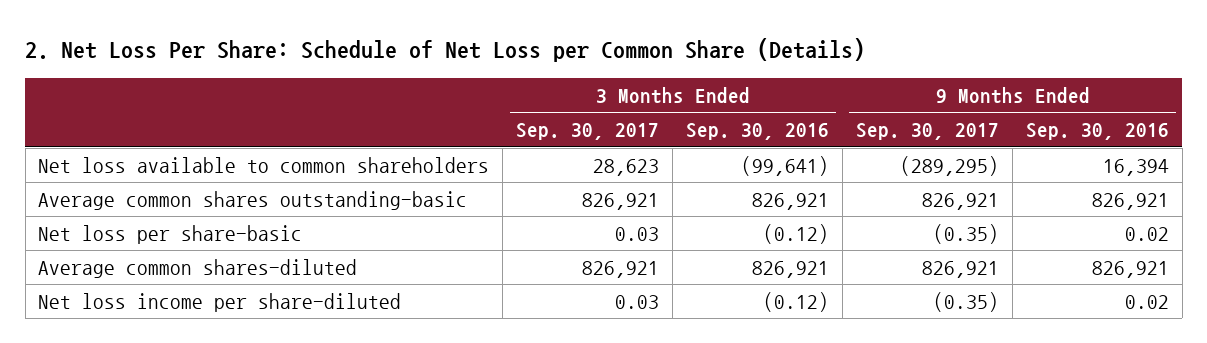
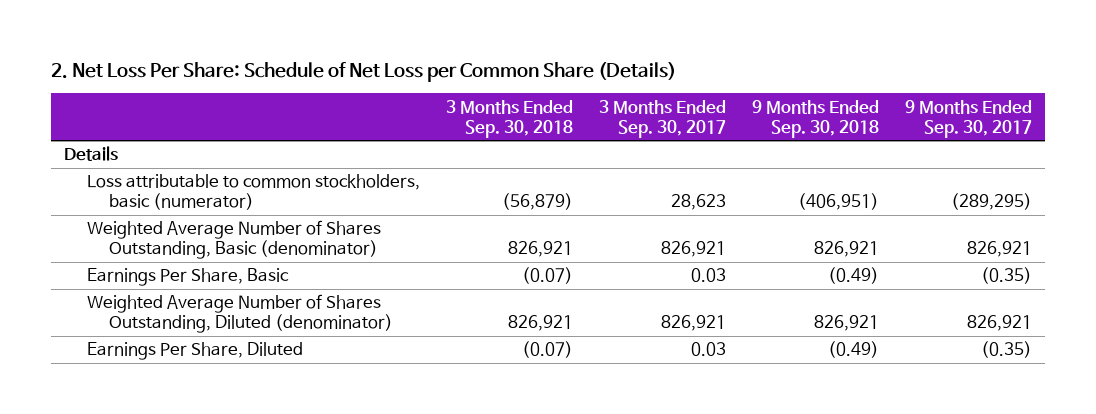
- | 3 Months Ended Sep. 30, 2017 | 3 Months Ended Sep. 30, 2016 | 9 Months Ended Sep. 30, 2017 | 9 Months Ended Sep. 30, 2016
+ | 3 Months Ended Sep. 30, 2018 | 3 Months Ended Sep. 30, 2017 | 9 Months Ended Sep. 30, 2018 | 9 Months Ended Sep. 30, 2017
- Net loss available to common shareholders | 28,623 | (99,641) | (289,295) | 16,394
- Average common shares outstanding-basic | 826,921 | 826,921 | 826,921 | 826,921
- Net loss per share-basic | 0.03 | (0.12) | (0.35) | 0.02
- Average common shares-diluted | 826,921 | 826,921 | 826,921 | 826,921
- Net loss income per share-diluted | 0.03 | (0.12) | (0.35) | 0.02
+ Details
+ Loss attributable to common stockholders, basic (numerator) | (56,879) | 28,623 | (406,951) | (289,295)
+ Weighted Average Number of Shares Outstanding, Basic (denominator) | 826,921 | 826,921 | 826,921 | 826,921
+ Earnings Per Share, Basic | (0.07) | 0.03 | (0.49) | (0.35)
+ Weighted Average Number of Shares Outstanding, Diluted (denominator) | 826,921 | 826,921 | 826,921 | 826,921
+ Earnings Per Share, Diluted | (0.07) | 0.03 | (0.49) | (0.35)

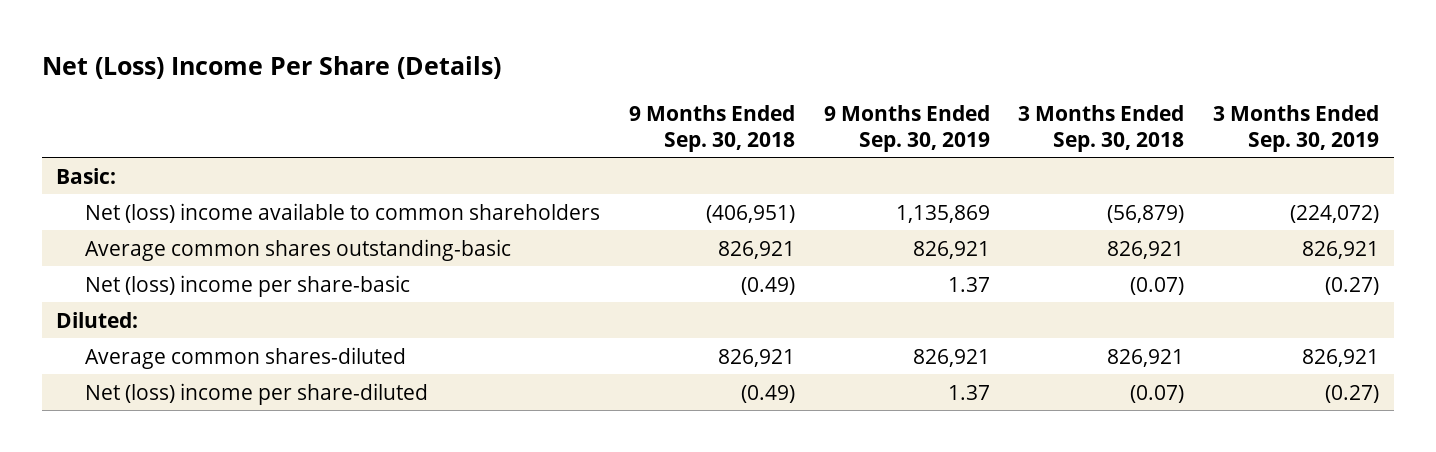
- 2. Net Loss Per Share: Schedule of Net Loss per Common Share (Details)
+ Net (Loss) Income Per Share (Details)
- | 3 Months Ended Sep. 30, 2018 | 3 Months Ended Sep. 30, 2017 | 9 Months Ended Sep. 30, 2018 | 9 Months Ended Sep. 30, 2017
+ | 9 Months Ended Sep. 30, 2018 | 9 Months Ended Sep. 30, 2019 | 3 Months Ended Sep. 30, 2018 | 3 Months Ended Sep. 30, 2019
- Details
- Loss attributable to common stockholders, basic (numerator) | (56,879) | 28,623 | (406,951) | (289,295)
- Weighted Average Number of Shares Outstanding, Basic (denominator) | 826,921 | 826,921 | 826,921 | 826,921
- Earnings Per Share, Basic | (0.07) | 0.03 | (0.49) | (0.35)
- Weighted Average Number of Shares Outstanding, Diluted (denominator) | 826,921 | 826,921 | 826,921 | 826,921
- Earnings Per Share, Diluted | (0.07) | 0.03 | (0.49) | (0.35)
+ Basic:
+ Net (loss) income available to common shareholders | (406,951) | 1,135,869 | (56,879) | (224,072)
+ Average common shares outstanding-basic | 826,921 | 826,921 | 826,921 | 826,921
+ Net (loss) income per share-basic | (0.49) | 1.37 | (0.07) | (0.27)
+ Diluted:
+ Average common shares-diluted | 826,921 | 826,921 | 826,921 | 826,921
+ Net (loss) income per share-diluted | (0.49) | 1.37 | (0.07) | (0.27)

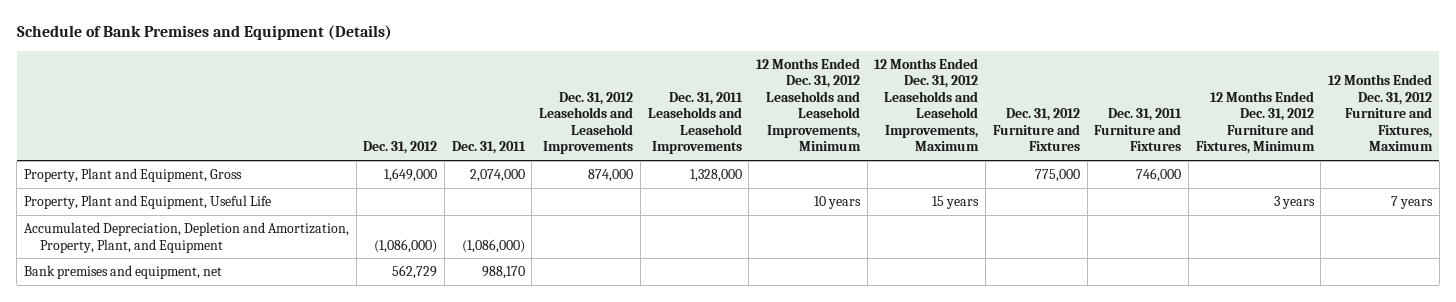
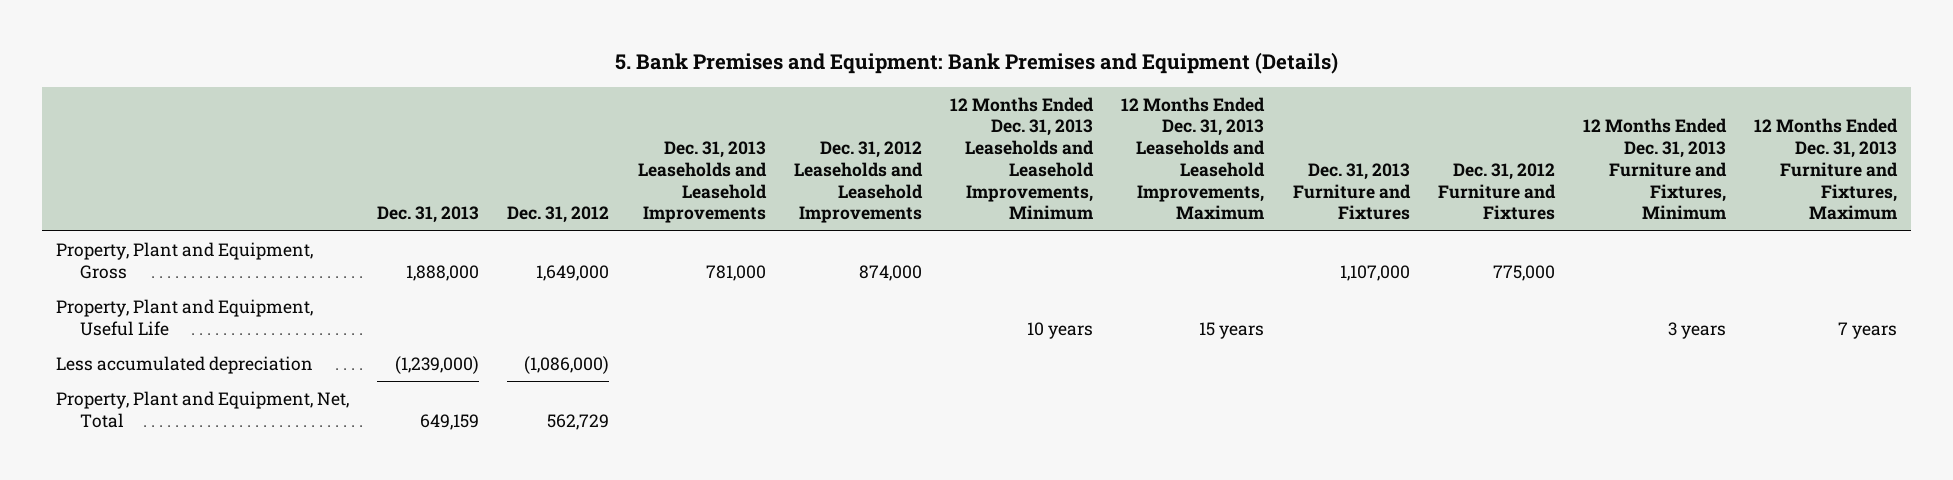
- Schedule of Bank Premises and Equipment (Details)
+ 5. Bank Premises and Equipment: Bank Premises and Equipment (Details)
- | Dec. 31, 2012 | Dec. 31, 2011 | Dec. 31, 2012 Leaseholds and Leasehold Improvements | Dec. 31, 2011 Leaseholds and Leasehold Improvements | 12 Months Ended Dec. 31, 2012 Leaseholds and Leasehold Improvements, Minimum | 12 Months Ended Dec. 31, 2012 Leaseholds and Leasehold Improvements, Maximum | Dec. 31, 2012 Furniture and Fixtures | Dec. 31, 2011 Furniture and Fixtures | 12 Months Ended Dec. 31, 2012 Furniture and Fixtures, Minimum | 12 Months Ended Dec. 31, 2012 Furniture and Fixtures, Maximum
+ | Dec. 31, 2013 | Dec. 31, 2012 | Dec. 31, 2013 Leaseholds and Leasehold Improvements | Dec. 31, 2012 Leaseholds and Leasehold Improvements | 12 Months Ended Dec. 31, 2013 Leaseholds and Leasehold Improvements, Minimum | 12 Months Ended Dec. 31, 2013 Leaseholds and Leasehold Improvements, Maximum | Dec. 31, 2013 Furniture and Fixtures | Dec. 31, 2012 Furniture and Fixtures | 12 Months Ended Dec. 31, 2013 Furniture and Fixtures, Minimum | 12 Months Ended Dec. 31, 2013 Furniture and Fixtures, Maximum
- Accumulated Depreciation, Depletion and Amortization, Property, Plant, and Equipment | (1,086,000) | (1,086,000) | | | | | | | |
- Bank premises and equipment, net | 562,729 | 988,170 | | | | | | | |
+ Less accumulated depreciation | (1,239,000) | (1,086,000) | | | | | | | |
+ Property, Plant and Equipment, Net, Total | 649,159 | 562,729 | | | | | | | |

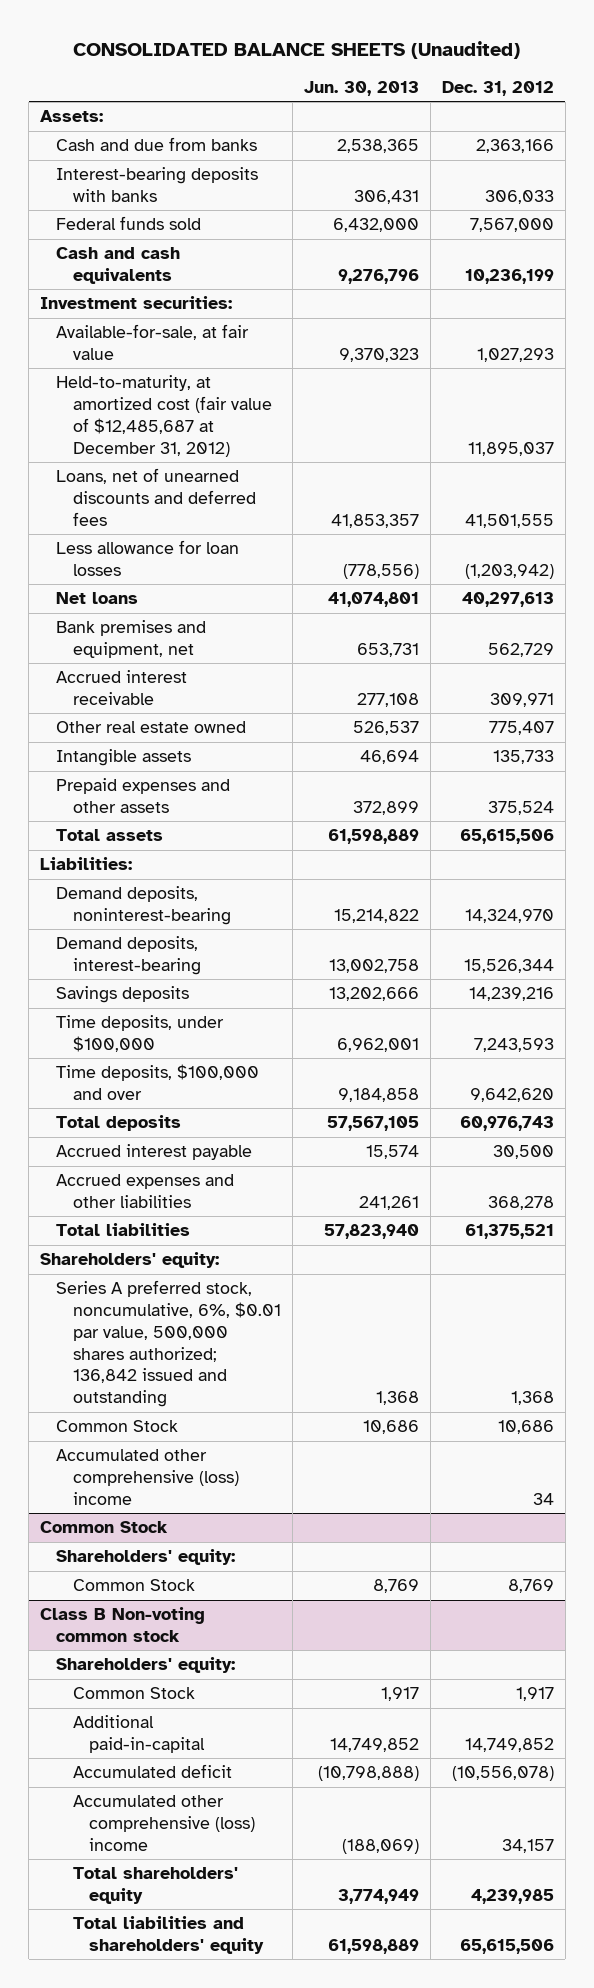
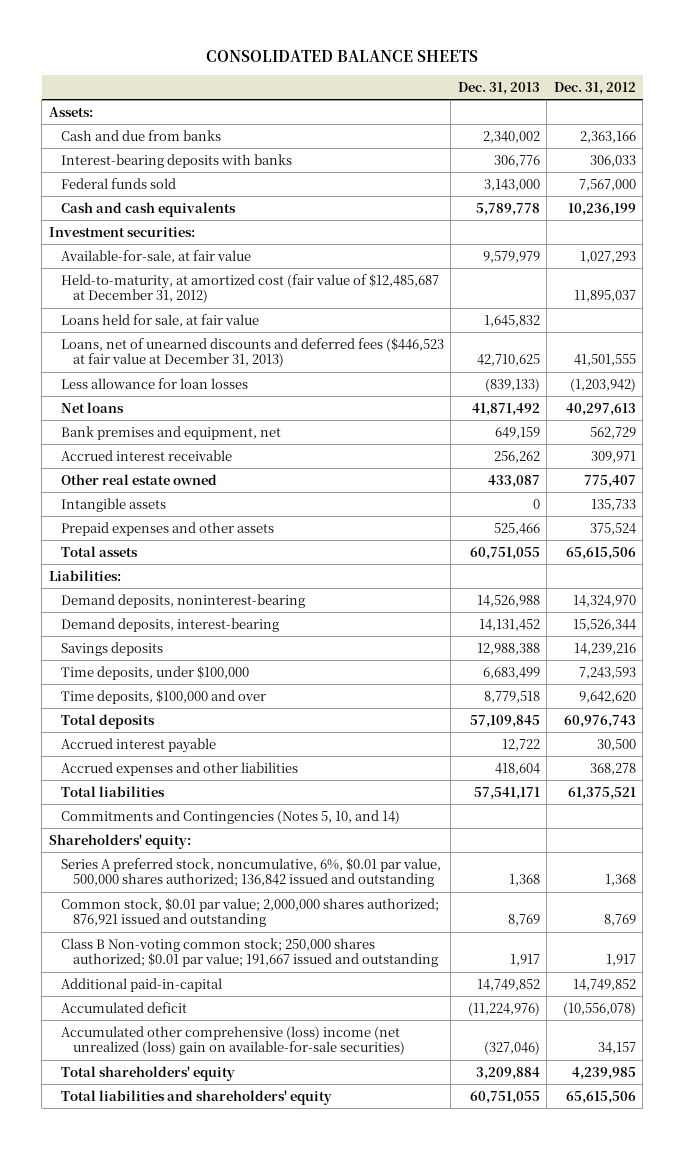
- CONSOLIDATED BALANCE SHEETS (Unaudited)
+ CONSOLIDATED BALANCE SHEETS
- | Jun. 30, 2013 | Dec. 31, 2012
+ | Dec. 31, 2013 | Dec. 31, 2012
- Loans, net of unearned discounts and deferred fees | 41,853,357 | 41,501,555
+ Loans held for sale, at fair value | 1,645,832 |
+ Loans, net of unearned discounts and deferred fees ($446,523 at fair value at December 31, 2013) | 42,710,625 | 41,501,555
+ Commitments and Contingencies (Notes 5, 10, and 14)
- Common Stock | 10,686 | 10,686
- Accumulated other comprehensive (loss) income | | 34
- Common Stock
- Shareholders' equity:
- Common Stock | 8,769 | 8,769
- Class B Non-voting common stock
- Shareholders' equity:
- Common Stock | 1,917 | 1,917
+ Common stock, $0.01 par value; 2,000,000 shares authorized; 876,921 issued and outstanding | 8,769 | 8,769
+ Class B Non-voting common stock; 250,000 shares authorized; $0.01 par value; 191,667 issued and outstanding | 1,917 | 1,917
- Accumulated other comprehensive (loss) income | (188,069) | 34,157
+ Accumulated other comprehensive (loss) income (net unrealized (loss) gain on available-for-sale securities) | (327,046) | 34,157

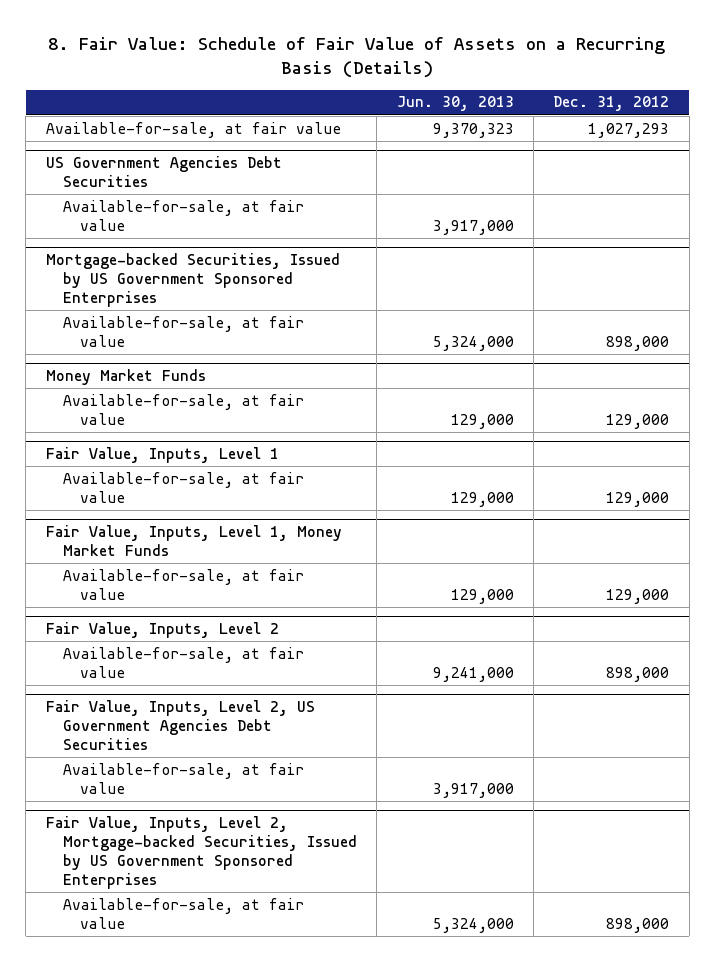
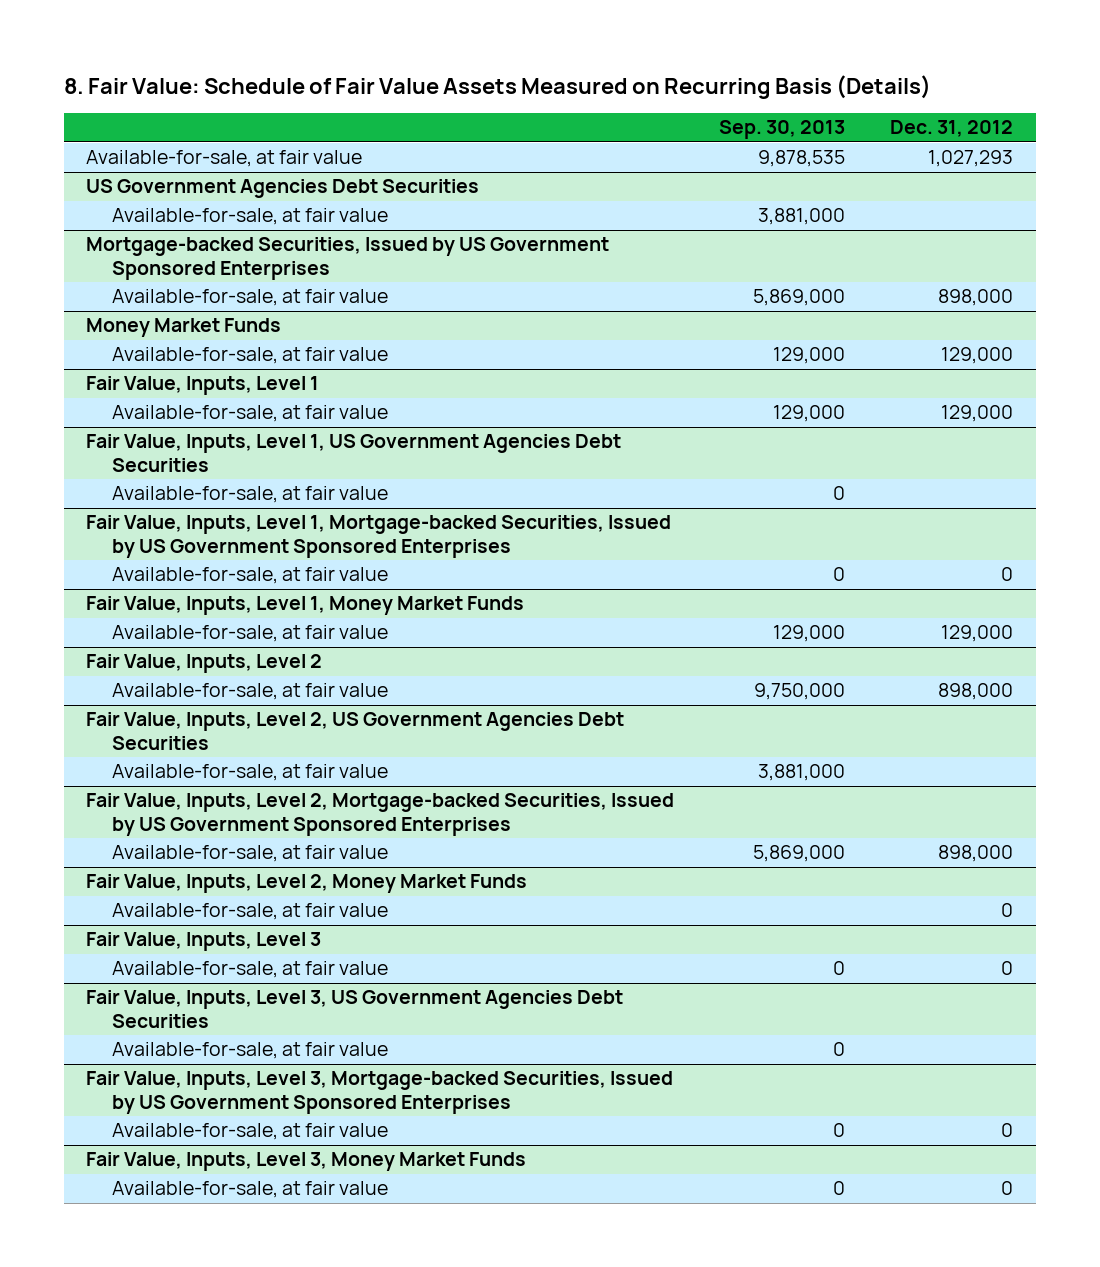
- 8. Fair Value: Schedule of Fair Value of Assets on a Recurring Basis (Details)
+ 8. Fair Value: Schedule of Fair Value Assets Measured on Recurring Basis (Details)
- | Jun. 30, 2013 | Dec. 31, 2012
+ | Sep. 30, 2013 | Dec. 31, 2012
+ Fair Value, Inputs, Level 1, US Government Agencies Debt Securities
+ Available-for-sale, at fair value | 0 |
+ Fair Value, Inputs, Level 1, Mortgage-backed Securities, Issued by US Government Sponsored Enterprises
+ Available-for-sale, at fair value | 0 | 0
+ Fair Value, Inputs, Level 2, Money Market Funds
+ Available-for-sale, at fair value | | 0
+ Fair Value, Inputs, Level 3
+ Available-for-sale, at fair value | 0 | 0
+ Fair Value, Inputs, Level 3, US Government Agencies Debt Securities
+ Available-for-sale, at fair value | 0 |
+ Fair Value, Inputs, Level 3, Mortgage-backed Securities, Issued by US Government Sponsored Enterprises
+ Available-for-sale, at fair value | 0 | 0
+ Fair Value, Inputs, Level 3, Money Market Funds
+ Available-for-sale, at fair value | 0 | 0

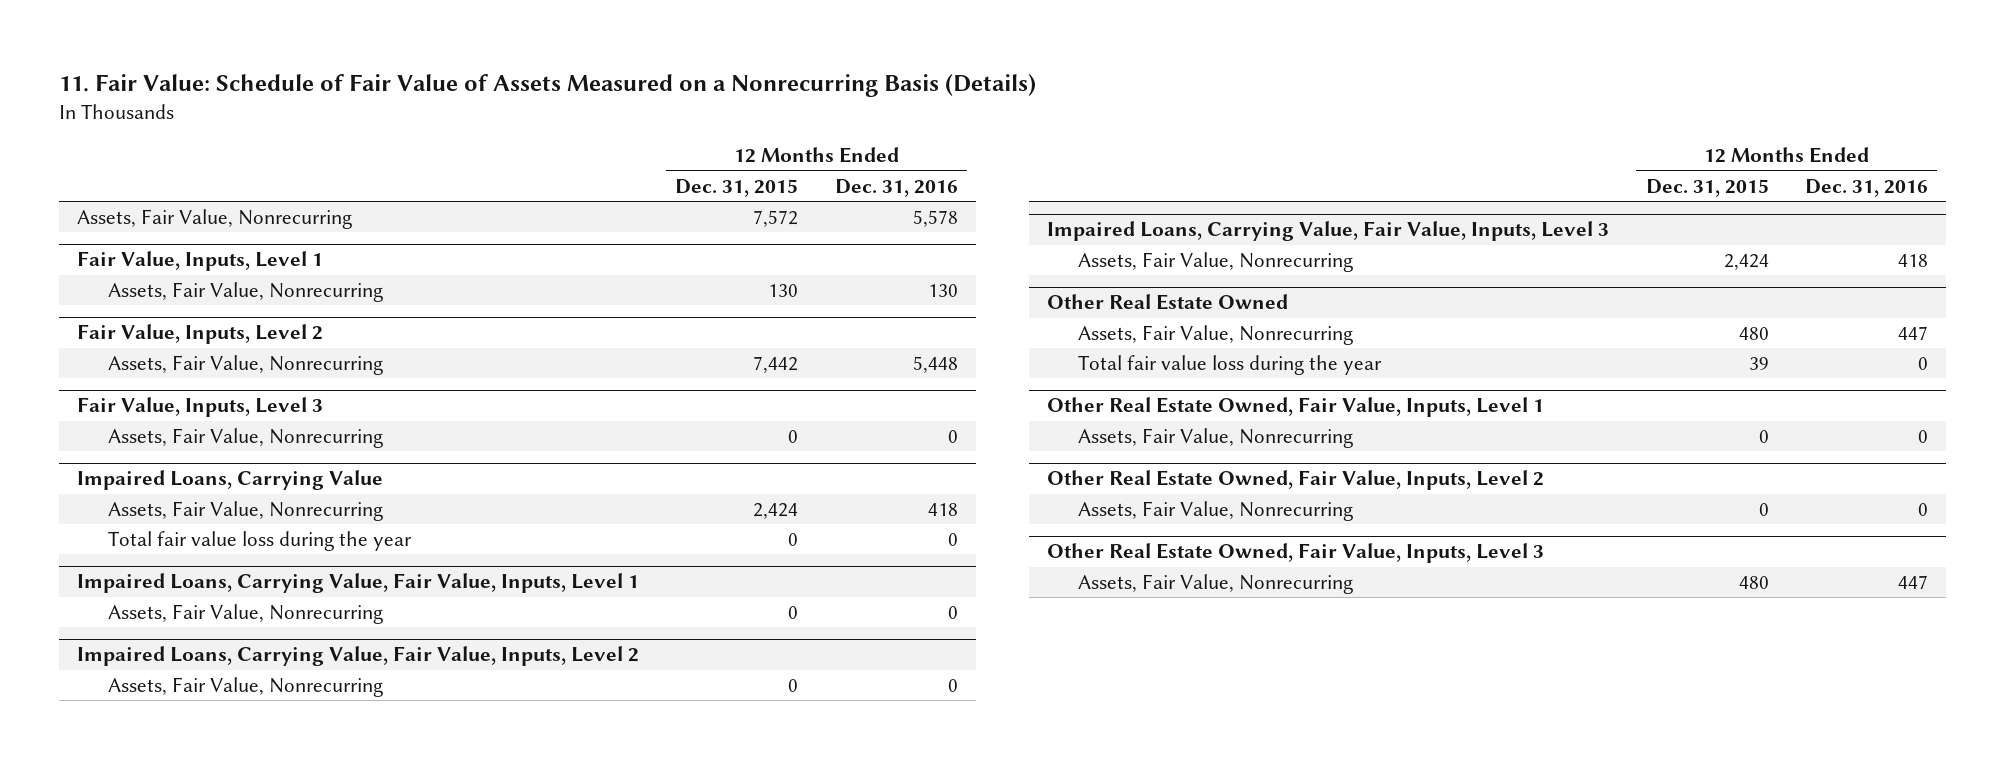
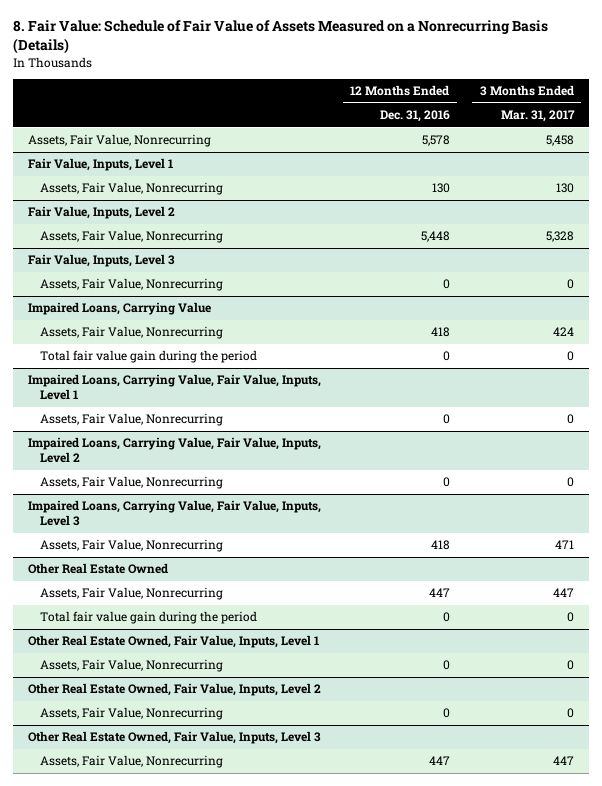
- 11. Fair Value: Schedule of Fair Value of Assets Measured on a Nonrecurring Basis (Details)
+ 8. Fair Value: Schedule of Fair Value of Assets Measured on a Nonrecurring Basis (Details)
- | 12 Months Ended Dec. 31, 2015 | 12 Months Ended Dec. 31, 2016
+ | 12 Months Ended Dec. 31, 2016 | 3 Months Ended Mar. 31, 2017
@ Impaired Loans, Carrying Value
- Total fair value loss during the year | 0 | 0
+ Total fair value gain during the period | 0 | 0
@ Other Real Estate Owned
- Total fair value loss during the year | 39 | 0
+ Total fair value gain during the period | 0 | 0

